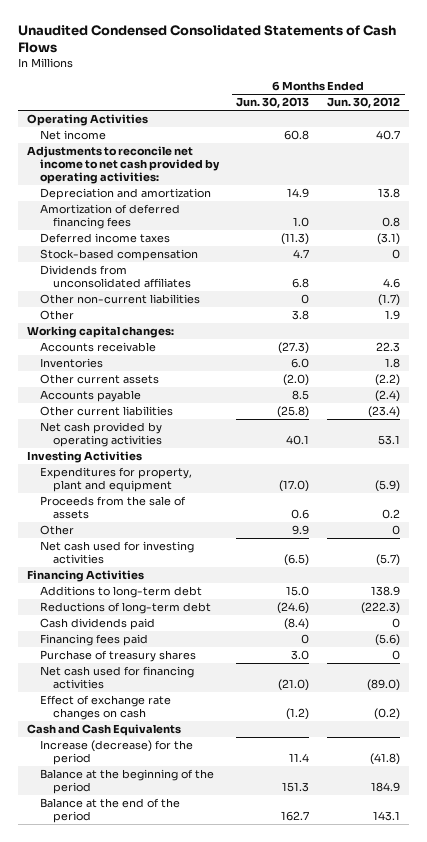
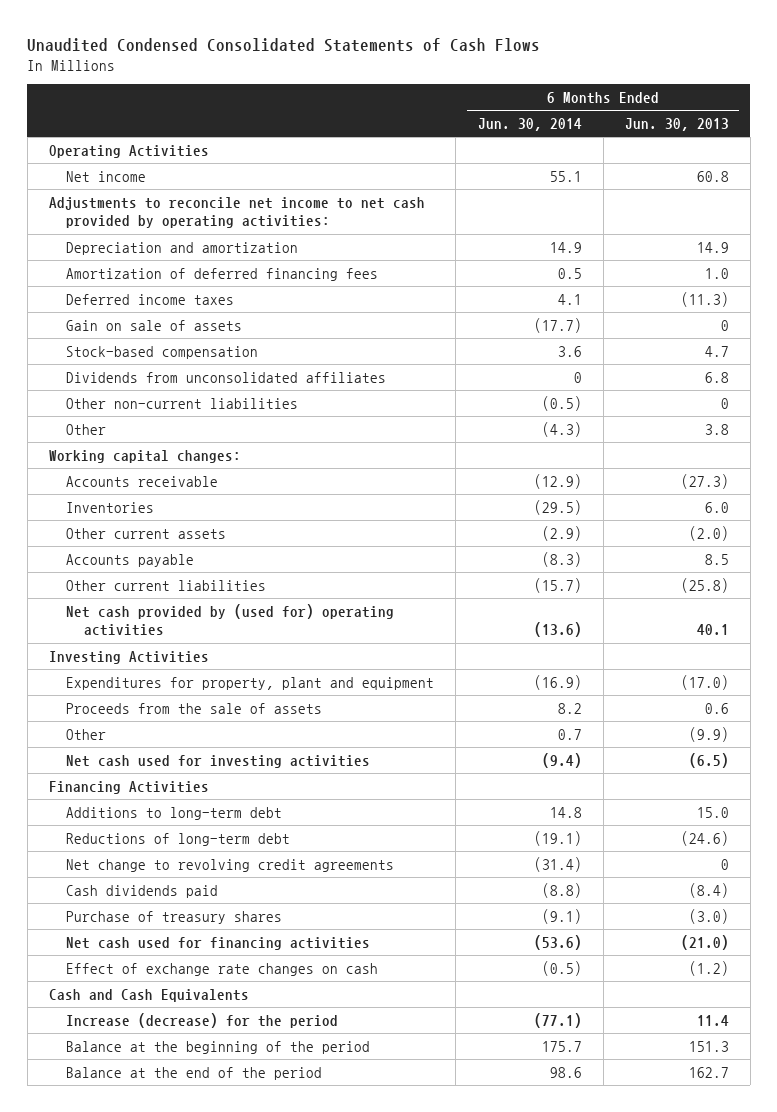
- | 6 Months Ended Jun. 30, 2013 | 6 Months Ended Jun. 30, 2012
+ | 6 Months Ended Jun. 30, 2014 | 6 Months Ended Jun. 30, 2013
+ Gain on sale of assets | (17.7) | 0
- Net cash provided by operating activities | 40.1 | 53.1
+ Net cash provided by (used for) operating activities | (13.6) | 40.1
- Other | 9.9 | 0
+ Other | 0.7 | (9.9)
+ Net change to revolving credit agreements | (31.4) | 0
- Financing fees paid | 0 | (5.6)
- Purchase of treasury shares | 3.0 | 0
+ Purchase of treasury shares | (9.1) | (3.0)

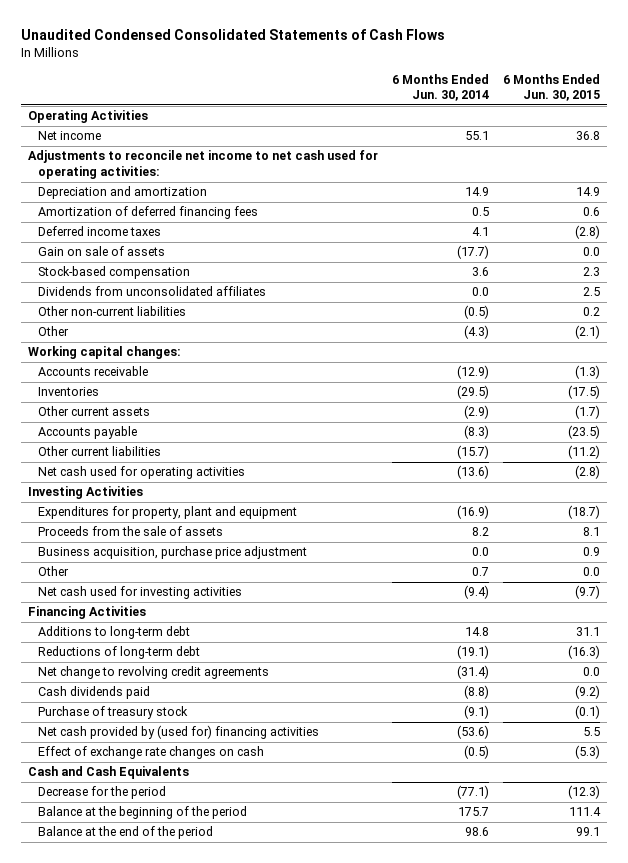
- | 6 Months Ended Jun. 30, 2014 | 6 Months Ended Jun. 30, 2013
+ | 6 Months Ended Jun. 30, 2014 | 6 Months Ended Jun. 30, 2015
- Adjustments to reconcile net income to net cash provided by operating activities:
+ Adjustments to reconcile net income to net cash used for operating activities:
- Dividends from unconsolidated affiliates | 0 | 6.8
+ Dividends from unconsolidated affiliates | 0.0 | 2.5
- Net cash provided by (used for) operating activities | (13.6) | 40.1
+ Net cash used for operating activities | (13.6) | (2.8)
+ Business acquisition, purchase price adjustment | 0.0 | 0.9
- Purchase of treasury shares | (9.1) | (3.0)
- Net cash used for financing activities | (53.6) | (21.0)
+ Purchase of treasury stock | (9.1) | (0.1)
+ Net cash provided by (used for) financing activities | (53.6) | 5.5
- Increase (decrease) for the period | (77.1) | 11.4
+ Decrease for the period | (77.1) | (12.3)

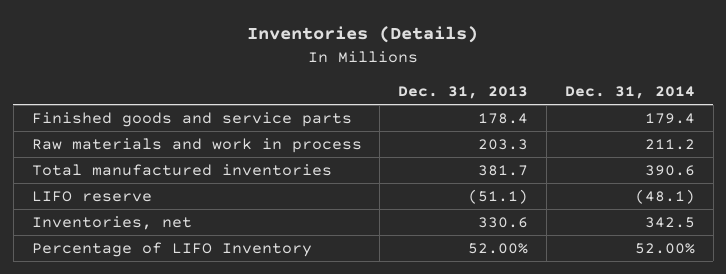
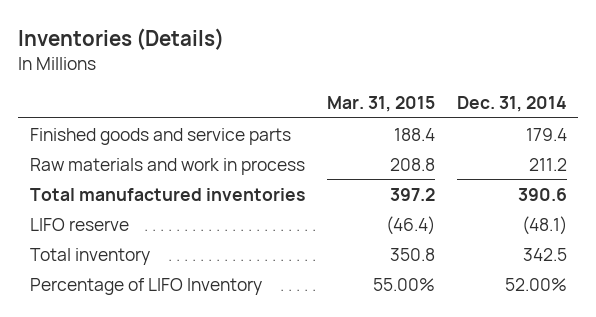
- | Dec. 31, 2013 | Dec. 31, 2014
+ | Mar. 31, 2015 | Dec. 31, 2014
- Inventories, net | 330.6 | 342.5
+ Total inventory | 350.8 | 342.5

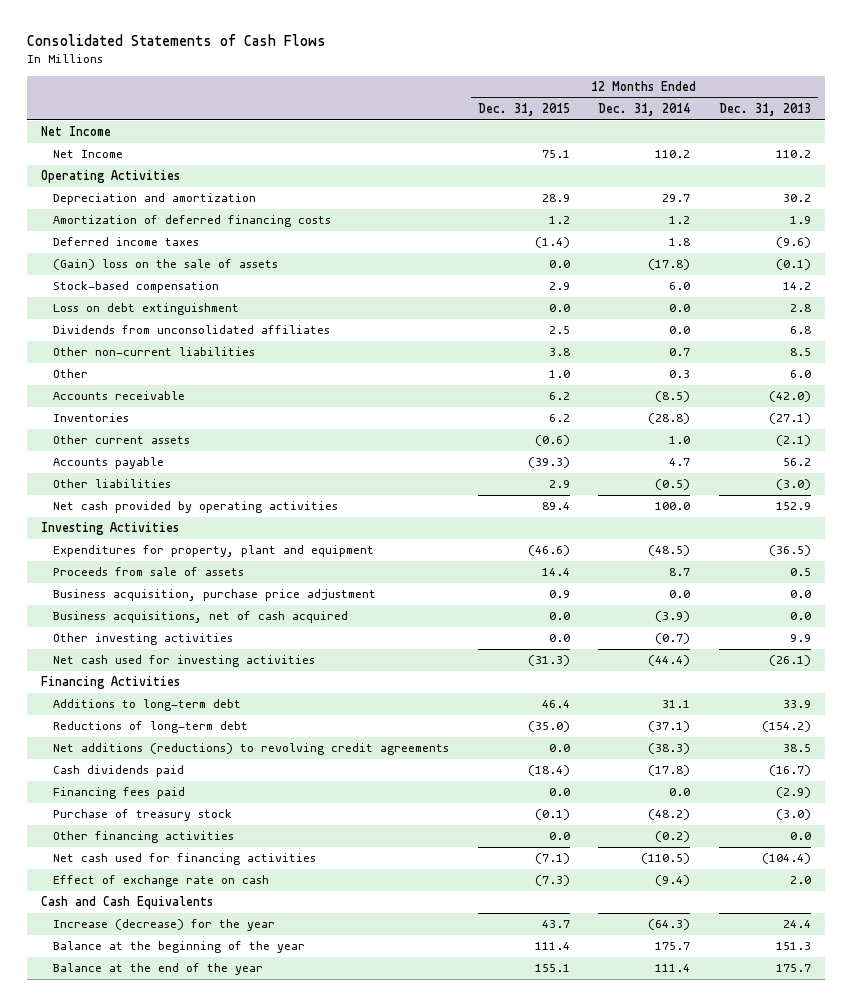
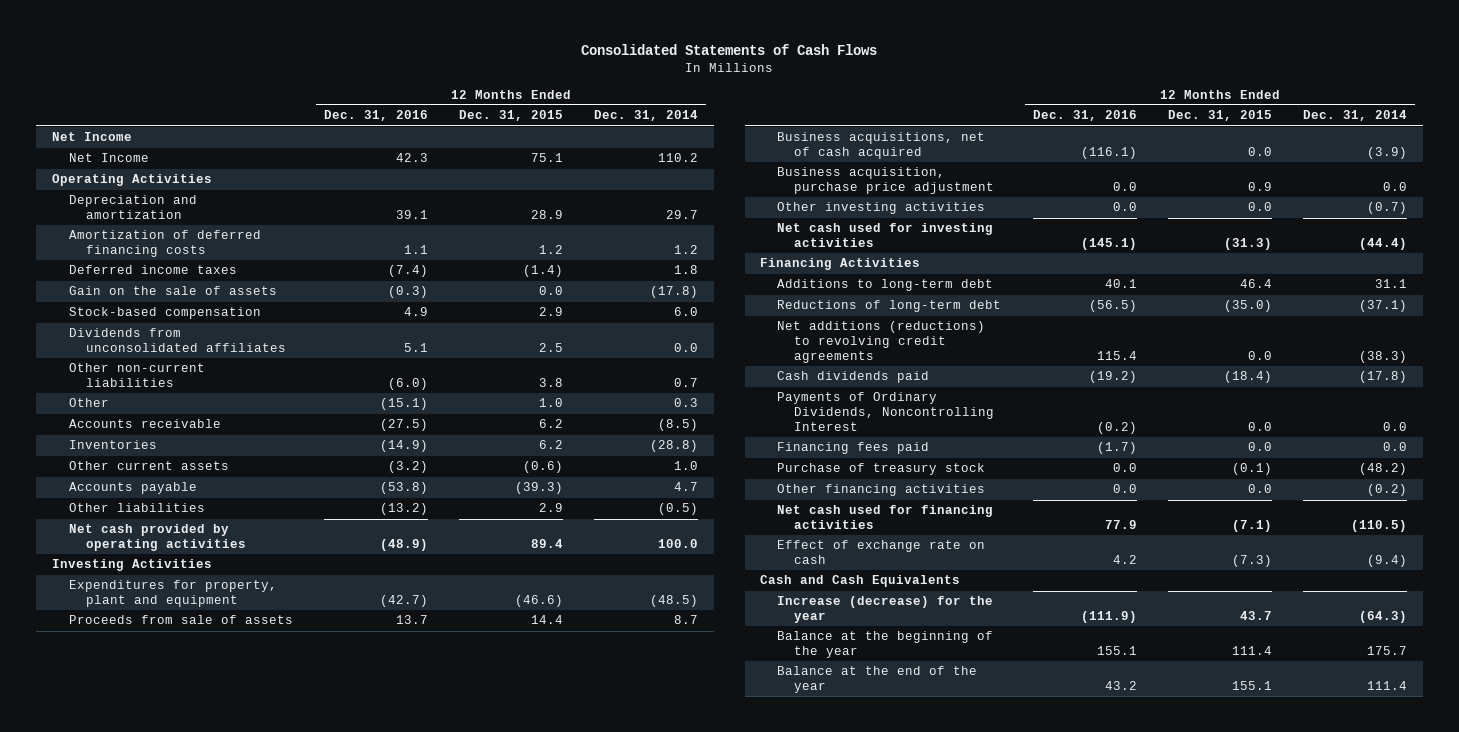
- | 12 Months Ended Dec. 31, 2015 | 12 Months Ended Dec. 31, 2014 | 12 Months Ended Dec. 31, 2013
+ | 12 Months Ended Dec. 31, 2016 | 12 Months Ended Dec. 31, 2015 | 12 Months Ended Dec. 31, 2014
- (Gain) loss on the sale of assets | 0.0 | (17.8) | (0.1)
+ Gain on the sale of assets | (0.3) | 0.0 | (17.8)
- Loss on debt extinguishment | 0.0 | 0.0 | 2.8
moved down: Business acquisition, purchase price adjustment | 0.0 | 0.9 | 0.0
+ Payments of Ordinary Dividends, Noncontrolling Interest | (0.2) | 0.0 | 0.0

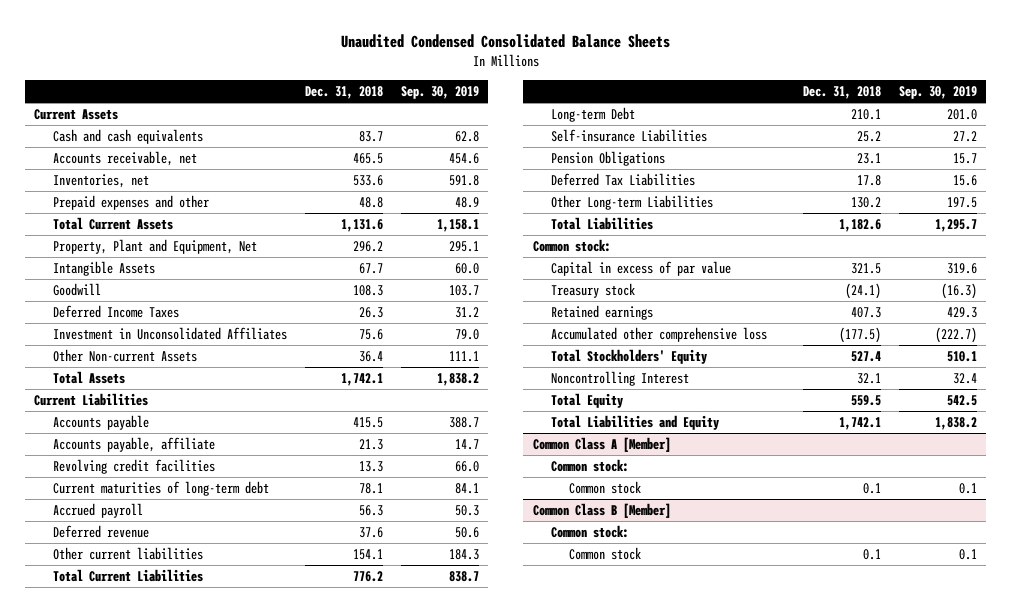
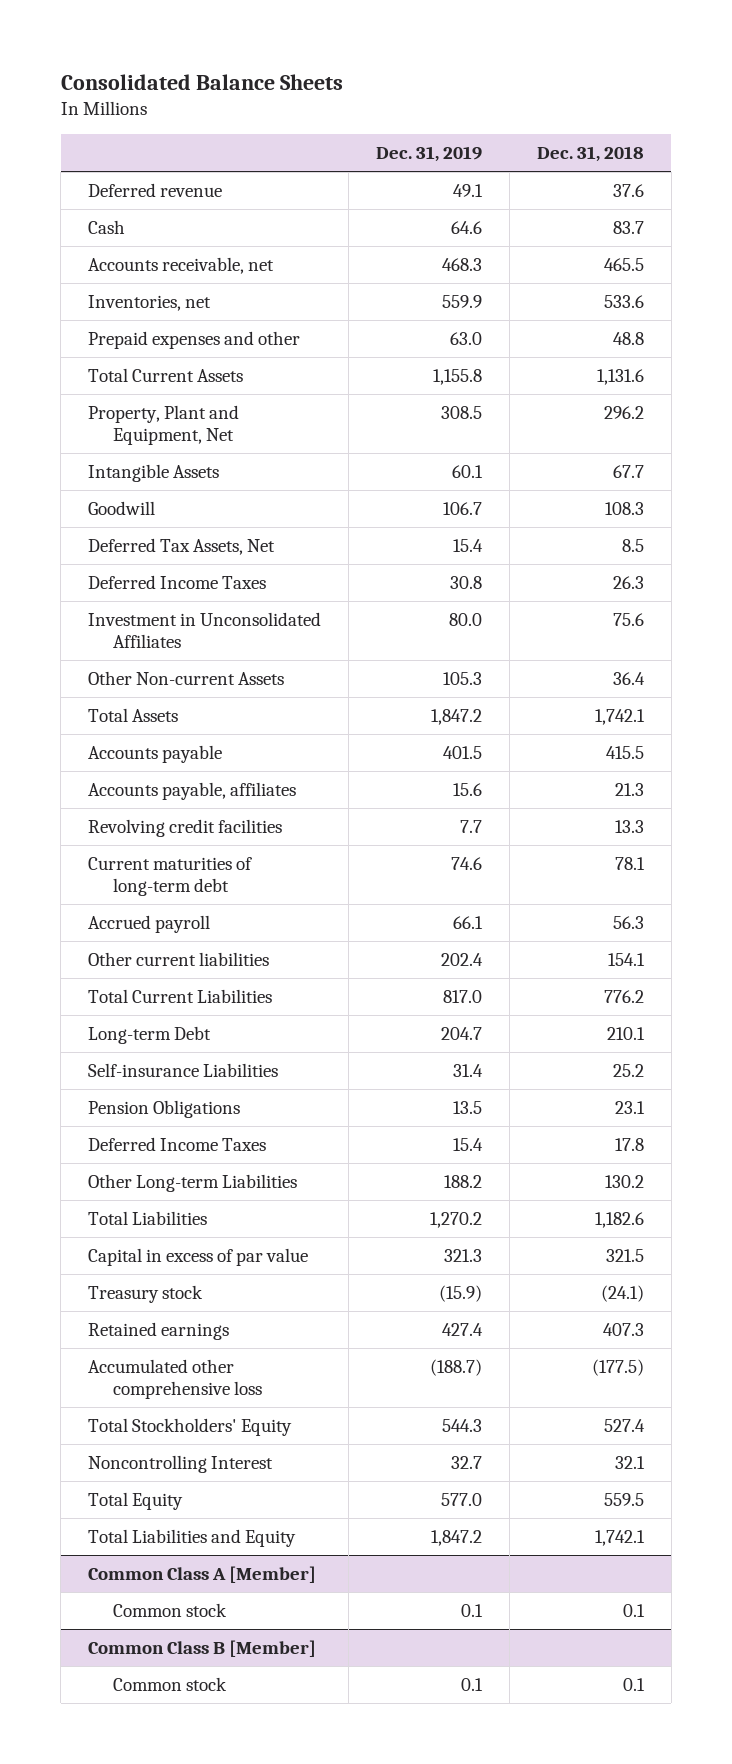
- Unaudited Condensed Consolidated Balance Sheets
+ Consolidated Balance Sheets
- | Dec. 31, 2018 | Sep. 30, 2019
+ | Dec. 31, 2019 | Dec. 31, 2018
- Current Assets
- Cash and cash equivalents | 83.7 | 62.8
moved up: Deferred revenue | 49.1 | 37.6
+ Cash | 64.6 | 83.7
+ Deferred Tax Assets, Net | 15.4 | 8.5
- Current Liabilities
- Accounts payable, affiliate | 21.3 | 14.7
+ Accounts payable, affiliates | 15.6 | 21.3
- Deferred Tax Liabilities | 17.8 | 15.6
+ Deferred Income Taxes | 15.4 | 17.8
- Common stock:
@ Common Class A [Member]
- Common stock:
@ Common Class B [Member]
- Common stock:

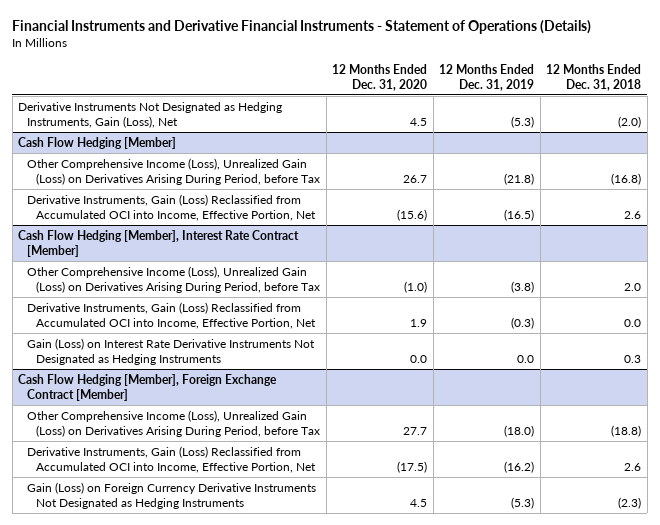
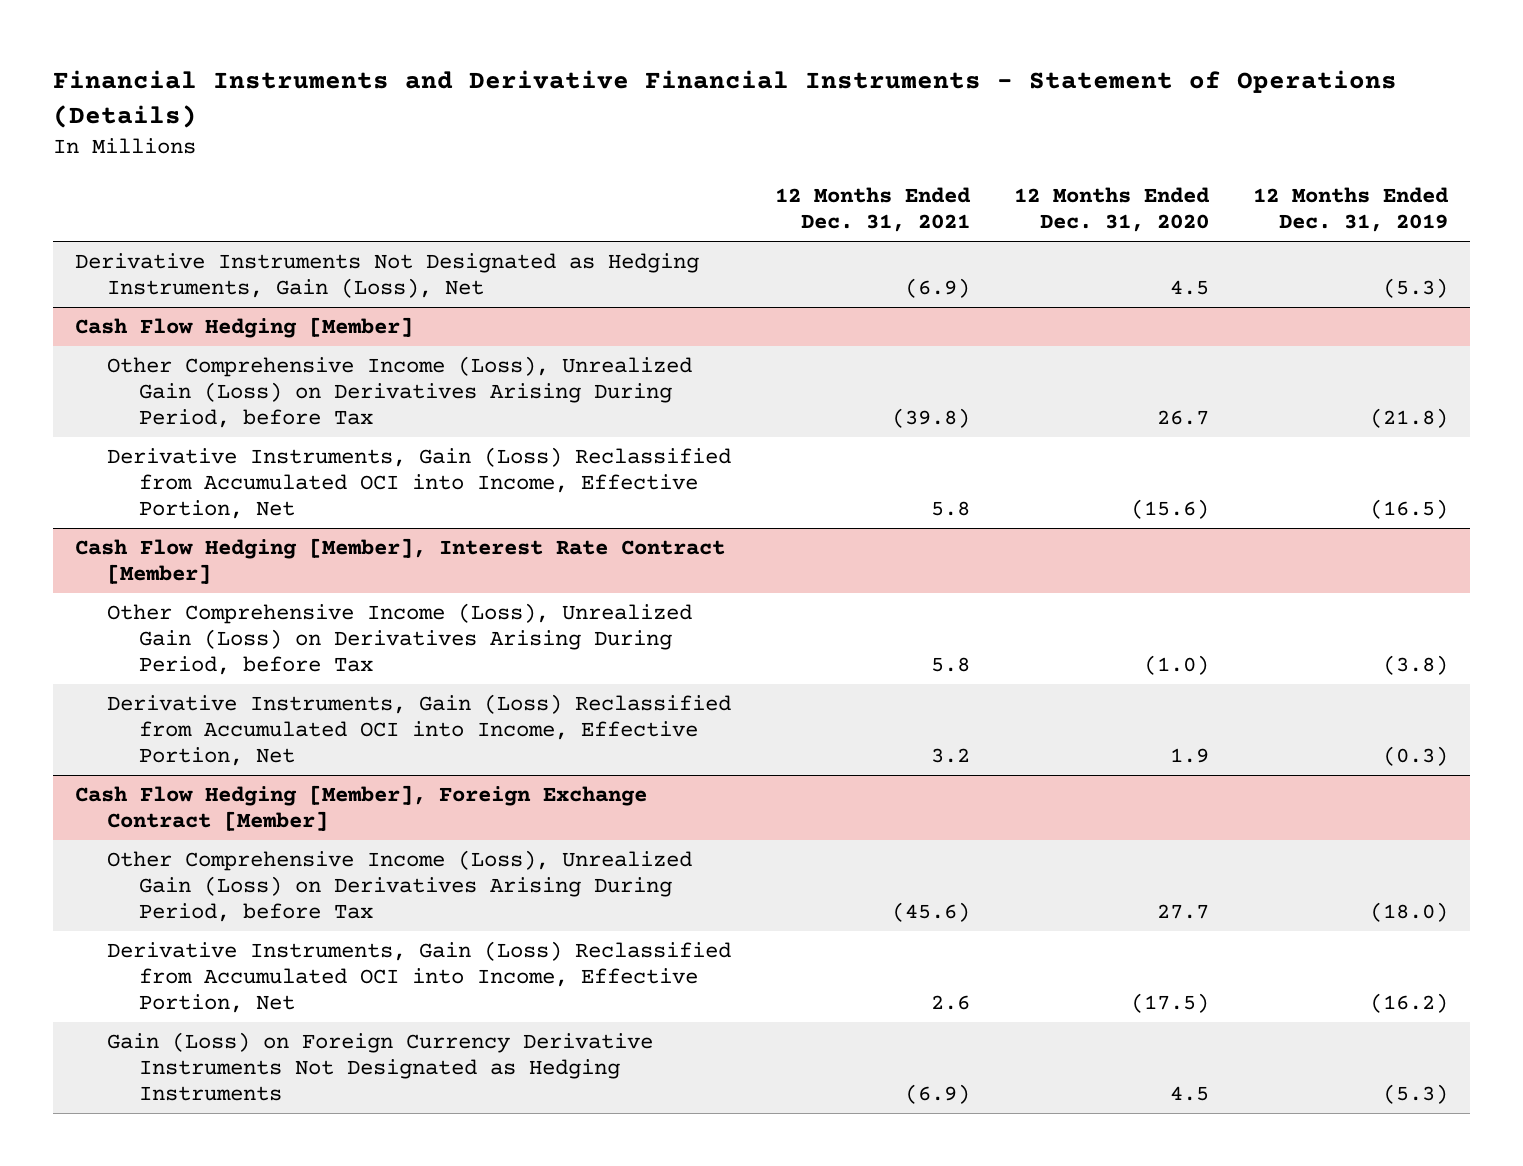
- | 12 Months Ended Dec. 31, 2020 | 12 Months Ended Dec. 31, 2019 | 12 Months Ended Dec. 31, 2018
+ | 12 Months Ended Dec. 31, 2021 | 12 Months Ended Dec. 31, 2020 | 12 Months Ended Dec. 31, 2019
@ Cash Flow Hedging [Member], Interest Rate Contract [Member]
- Gain (Loss) on Interest Rate Derivative Instruments Not Designated as Hedging Instruments | 0.0 | 0.0 | 0.3

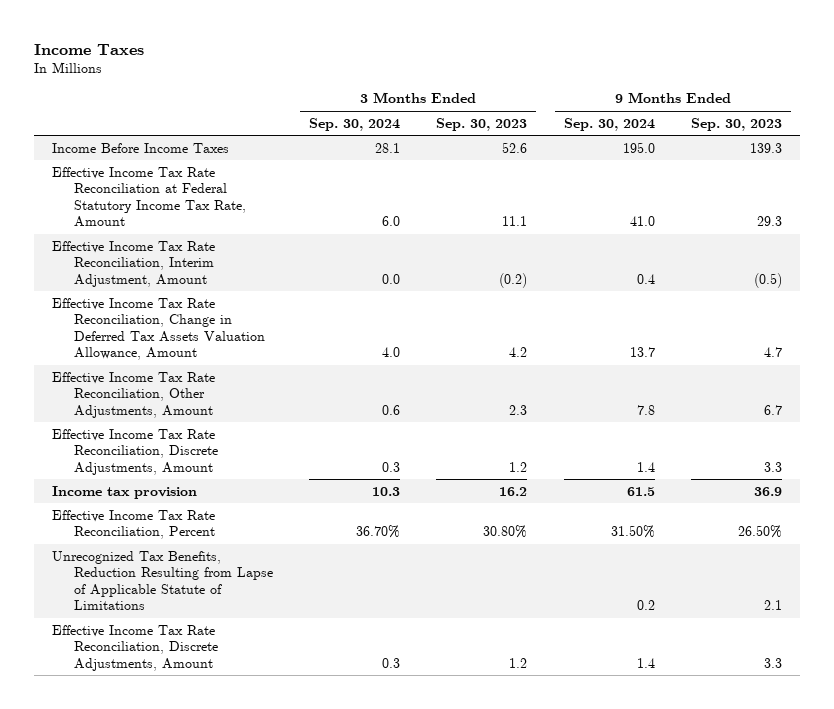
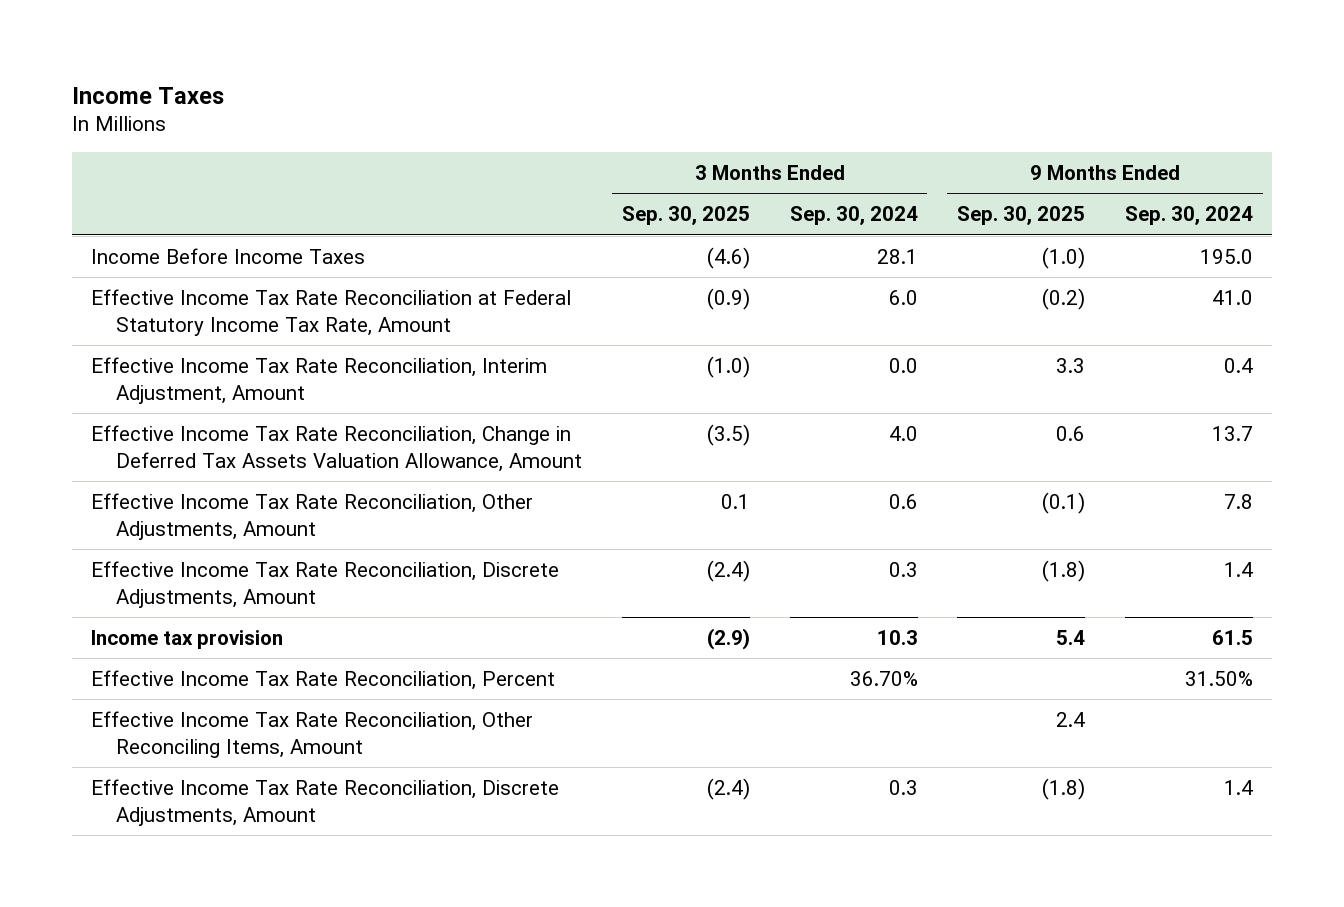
- | 3 Months Ended Sep. 30, 2024 | 3 Months Ended Sep. 30, 2023 | 9 Months Ended Sep. 30, 2024 | 9 Months Ended Sep. 30, 2023
+ | 3 Months Ended Sep. 30, 2025 | 3 Months Ended Sep. 30, 2024 | 9 Months Ended Sep. 30, 2025 | 9 Months Ended Sep. 30, 2024
- Unrecognized Tax Benefits, Reduction Resulting from Lapse of Applicable Statute of Limitations | | | 0.2 | 2.1
+ Effective Income Tax Rate Reconciliation, Other Reconciling Items, Amount | | | 2.4 |

